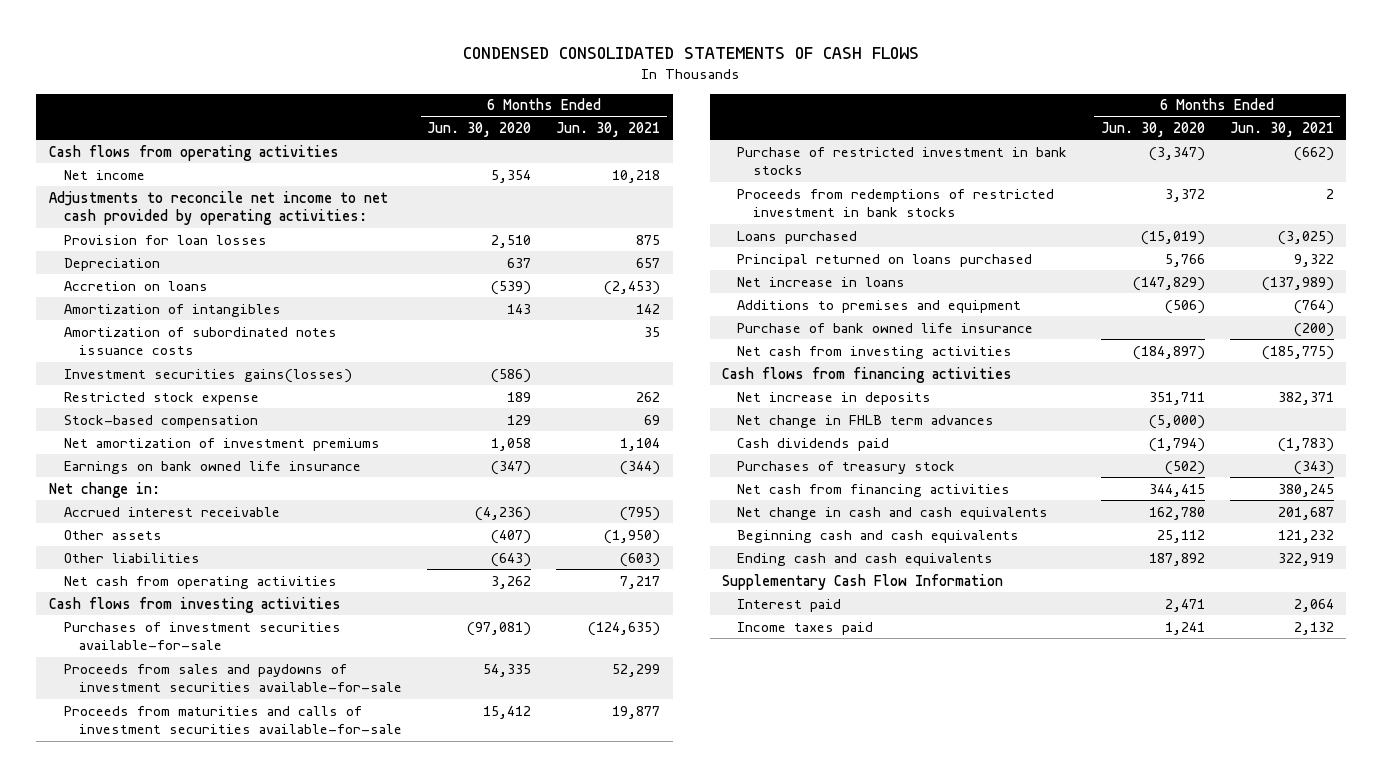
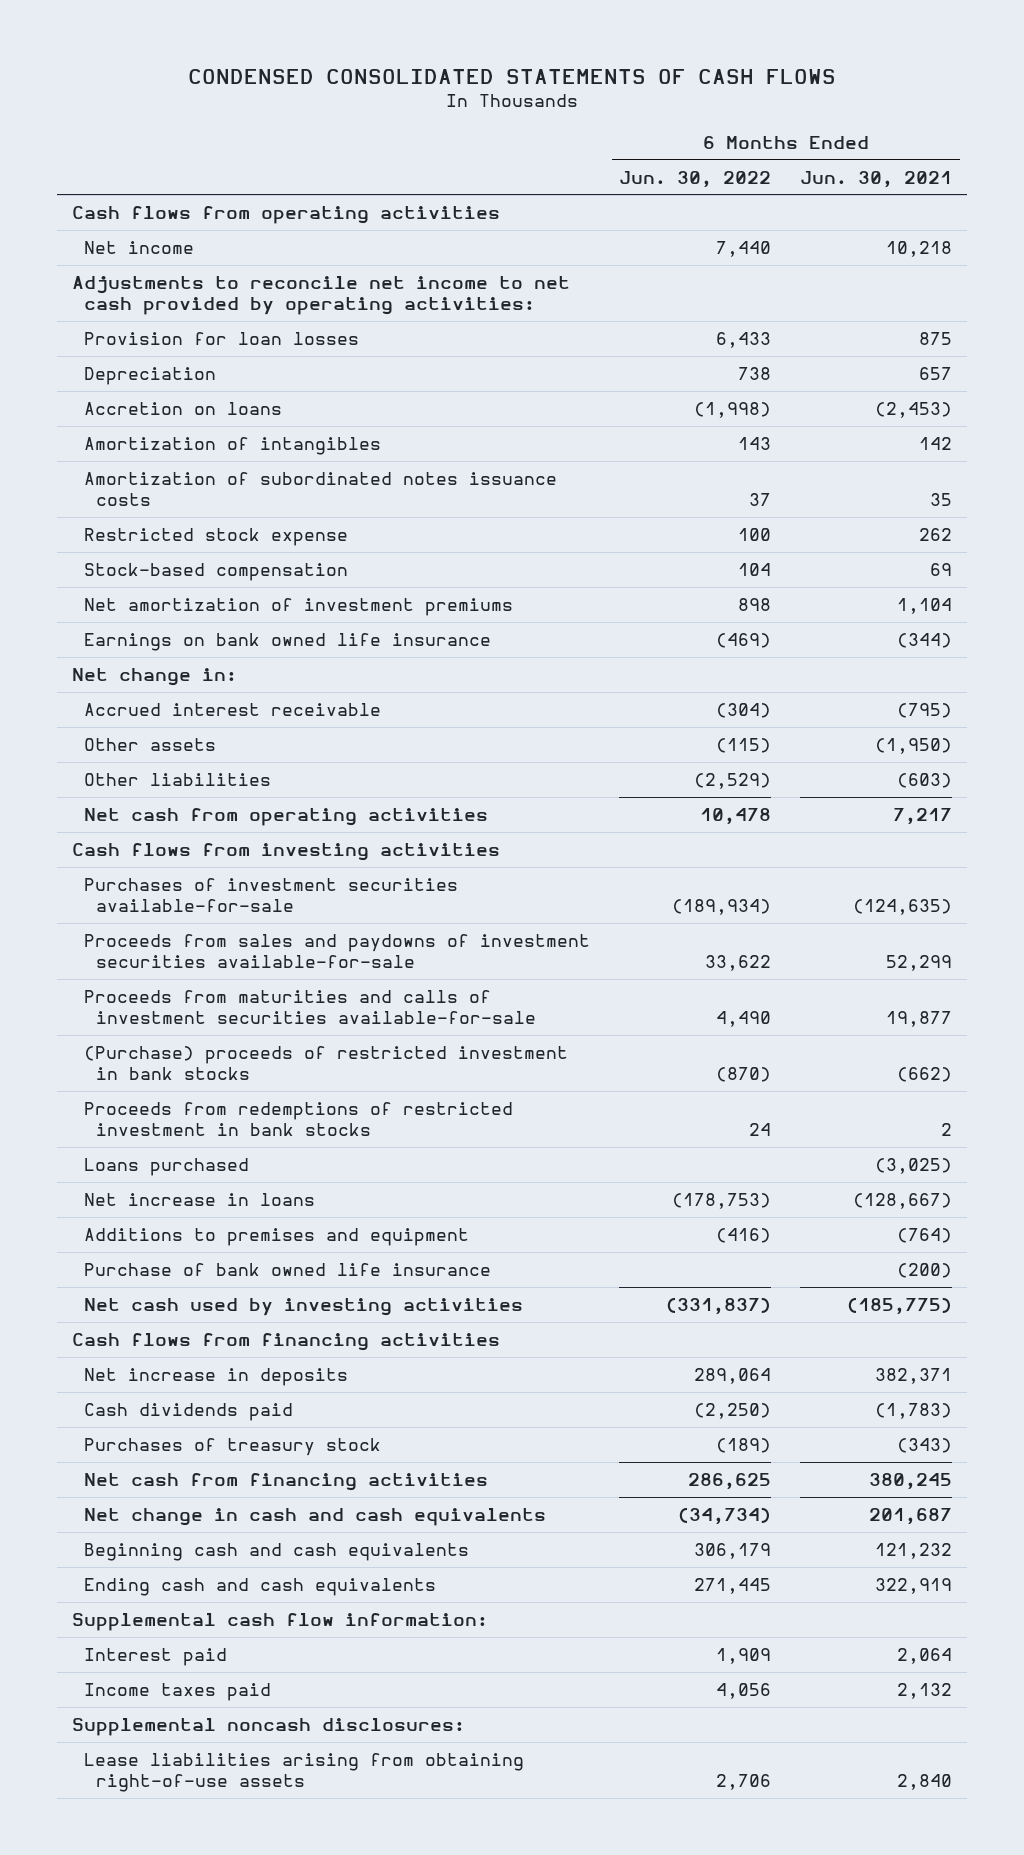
- | 6 Months Ended Jun. 30, 2020 | 6 Months Ended Jun. 30, 2021
+ | 6 Months Ended Jun. 30, 2022 | 6 Months Ended Jun. 30, 2021
- Investment securities gains(losses) | (586) |
- Purchase of restricted investment in bank stocks | (3,347) | (662)
+ (Purchase) proceeds of restricted investment in bank stocks | (870) | (662)
- Principal returned on loans purchased | 5,766 | 9,322
- Net increase in loans | (147,829) | (137,989)
+ Net increase in loans | (178,753) | (128,667)
- Net cash from investing activities | (184,897) | (185,775)
+ Net cash used by investing activities | (331,837) | (185,775)
- Net change in FHLB term advances | (5,000) |
- Supplementary Cash Flow Information
+ Supplemental cash flow information:
+ Supplemental noncash disclosures:
+ Lease liabilities arising from obtaining right-of-use assets | 2,706 | 2,840

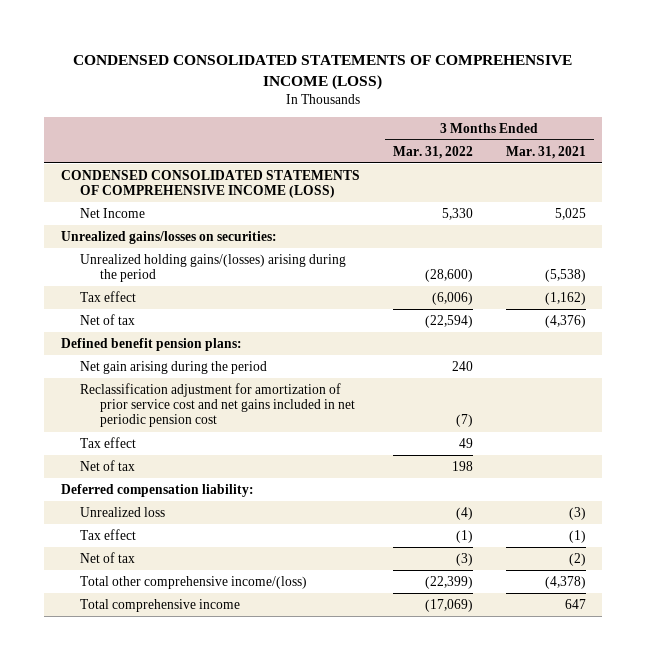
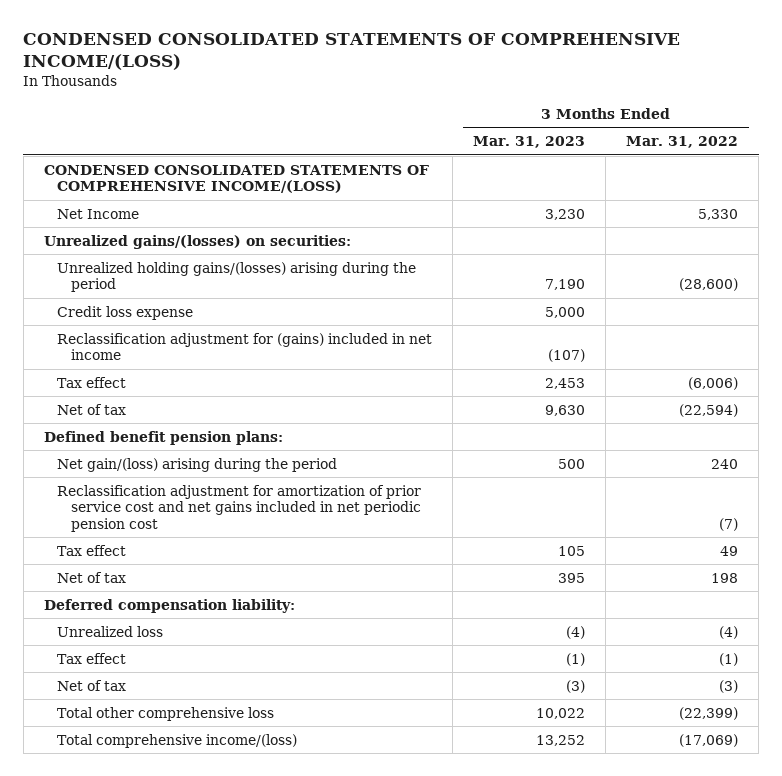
- CONDENSED CONSOLIDATED STATEMENTS OF COMPREHENSIVE INCOME (LOSS)
+ CONDENSED CONSOLIDATED STATEMENTS OF COMPREHENSIVE INCOME/(LOSS)
- | 3 Months Ended Mar. 31, 2022 | 3 Months Ended Mar. 31, 2021
+ | 3 Months Ended Mar. 31, 2023 | 3 Months Ended Mar. 31, 2022
- CONDENSED CONSOLIDATED STATEMENTS OF COMPREHENSIVE INCOME (LOSS)
+ CONDENSED CONSOLIDATED STATEMENTS OF COMPREHENSIVE INCOME/(LOSS)
- Unrealized gains/losses on securities:
+ Unrealized gains/(losses) on securities:
+ Credit loss expense | 5,000 |
+ Reclassification adjustment for (gains) included in net income | (107) |
- Net gain arising during the period | 240 |
+ Net gain/(loss) arising during the period | 500 | 240
- Total other comprehensive income/(loss) | (22,399) | (4,378)
- Total comprehensive income | (17,069) | 647
+ Total other comprehensive loss | 10,022 | (22,399)
+ Total comprehensive income/(loss) | 13,252 | (17,069)

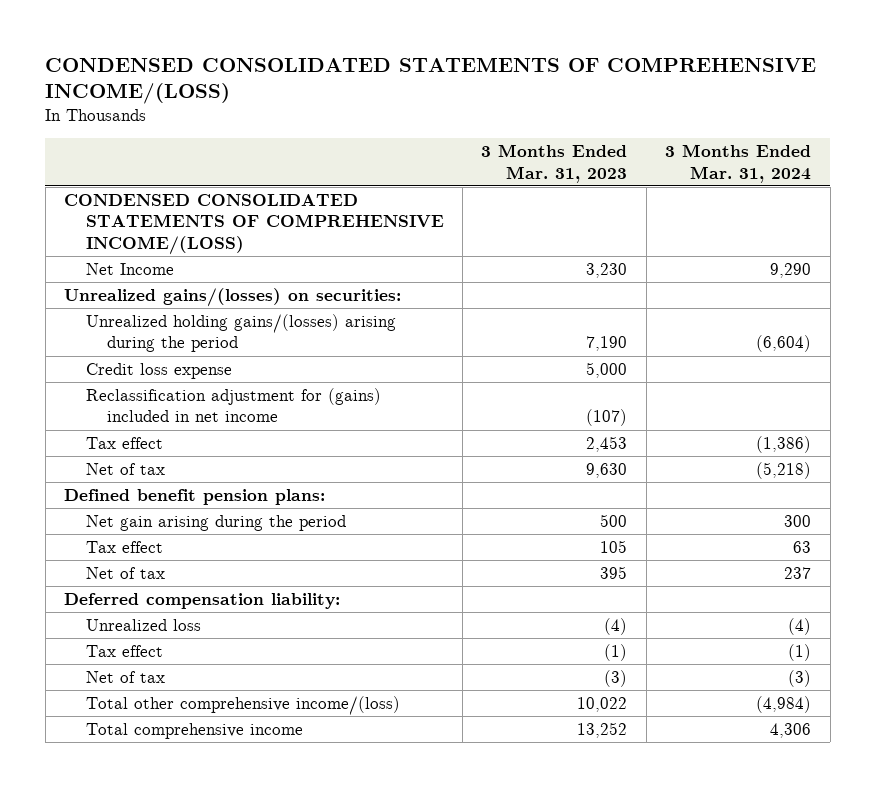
- | 3 Months Ended Mar. 31, 2023 | 3 Months Ended Mar. 31, 2022
+ | 3 Months Ended Mar. 31, 2023 | 3 Months Ended Mar. 31, 2024
- Net gain/(loss) arising during the period | 500 | 240
- Reclassification adjustment for amortization of prior service cost and net gains included in net periodic pension cost | | (7)
+ Net gain arising during the period | 500 | 300
- Total other comprehensive loss | 10,022 | (22,399)
- Total comprehensive income/(loss) | 13,252 | (17,069)
+ Total other comprehensive income/(loss) | 10,022 | (4,984)
+ Total comprehensive income | 13,252 | 4,306

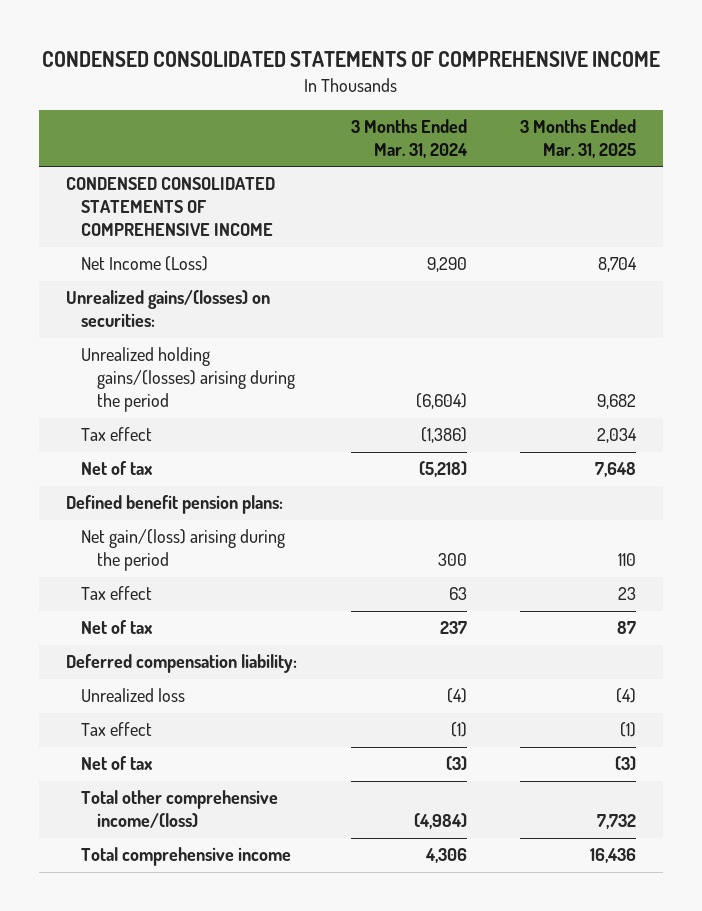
- CONDENSED CONSOLIDATED STATEMENTS OF COMPREHENSIVE INCOME/(LOSS)
+ CONDENSED CONSOLIDATED STATEMENTS OF COMPREHENSIVE INCOME
- | 3 Months Ended Mar. 31, 2023 | 3 Months Ended Mar. 31, 2024
+ | 3 Months Ended Mar. 31, 2024 | 3 Months Ended Mar. 31, 2025
- CONDENSED CONSOLIDATED STATEMENTS OF COMPREHENSIVE INCOME/(LOSS)
- Net Income | 3,230 | 9,290
+ CONDENSED CONSOLIDATED STATEMENTS OF COMPREHENSIVE INCOME
+ Net Income (Loss) | 9,290 | 8,704
- Credit loss expense | 5,000 |
- Reclassification adjustment for (gains) included in net income | (107) |
- Net gain arising during the period | 500 | 300
+ Net gain/(loss) arising during the period | 300 | 110

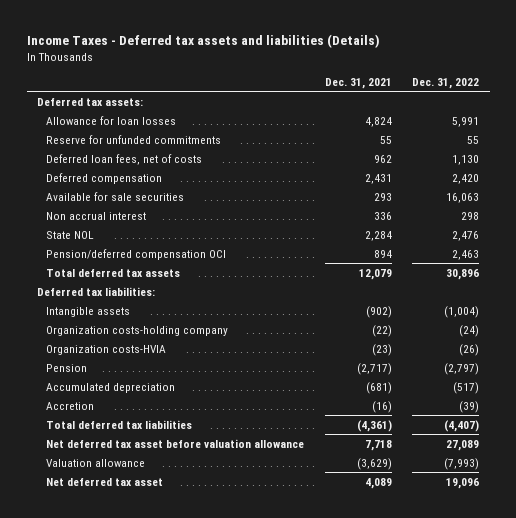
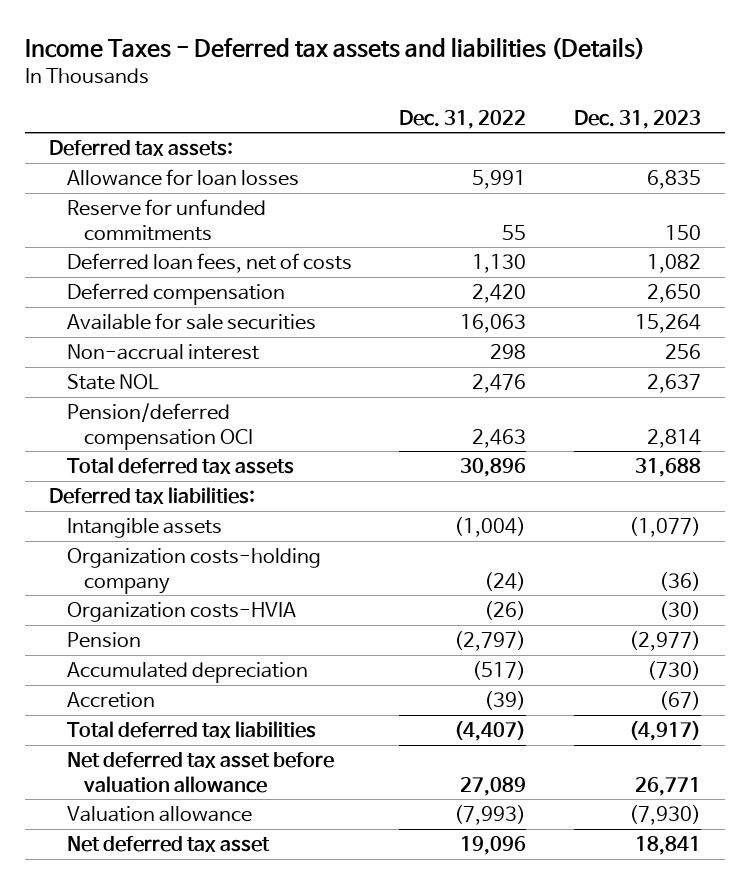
- | Dec. 31, 2021 | Dec. 31, 2022
+ | Dec. 31, 2022 | Dec. 31, 2023
- Non accrual interest | 336 | 298
+ Non-accrual interest | 298 | 256

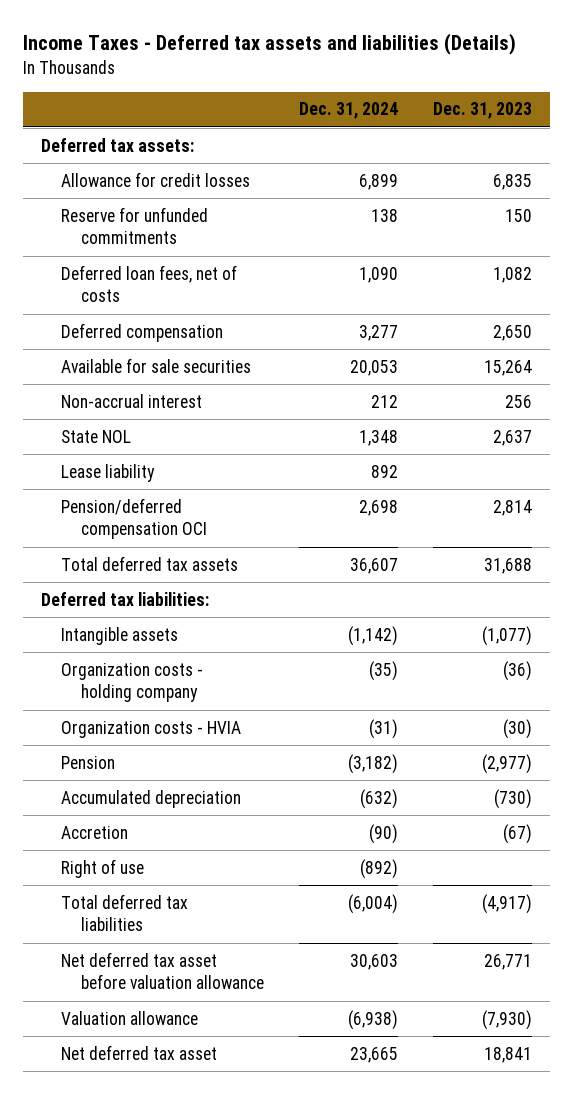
- | Dec. 31, 2022 | Dec. 31, 2023
+ | Dec. 31, 2024 | Dec. 31, 2023
- Allowance for loan losses | 5,991 | 6,835
+ Allowance for credit losses | 6,899 | 6,835
+ Lease liability | 892 |
- Organization costs-holding company | (24) | (36)
- Organization costs-HVIA | (26) | (30)
+ Organization costs - holding company | (35) | (36)
+ Organization costs - HVIA | (31) | (30)
+ Right of use | (892) |

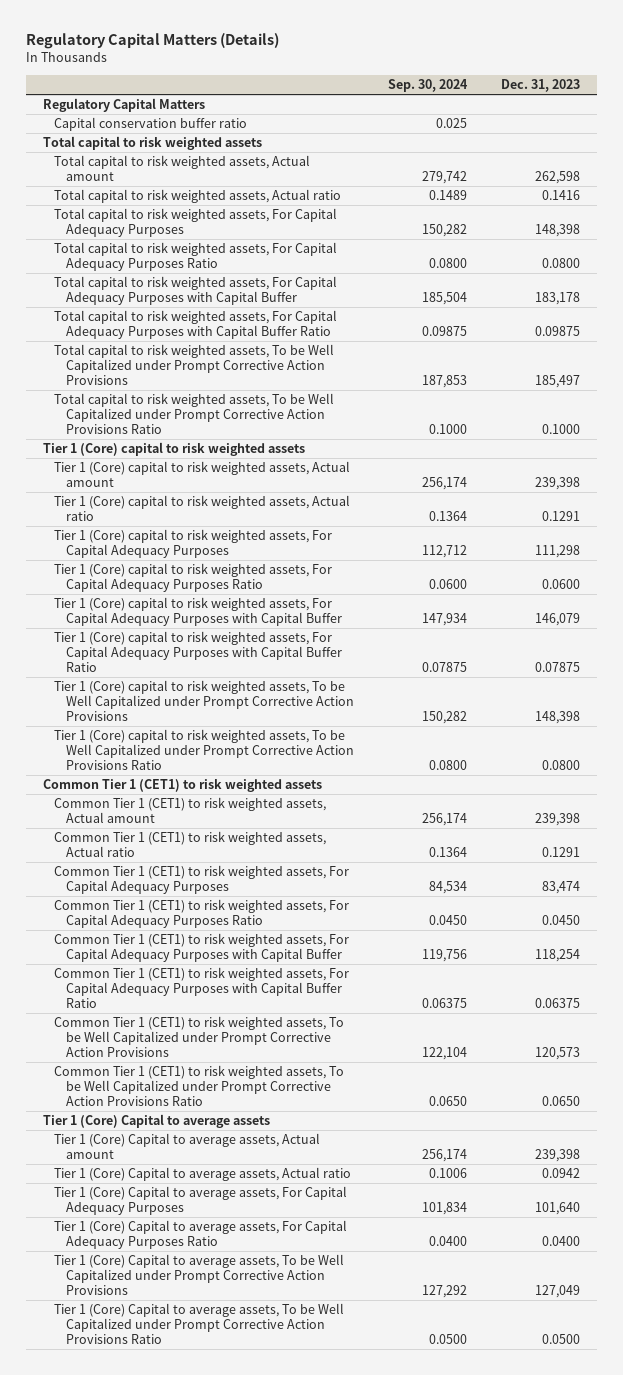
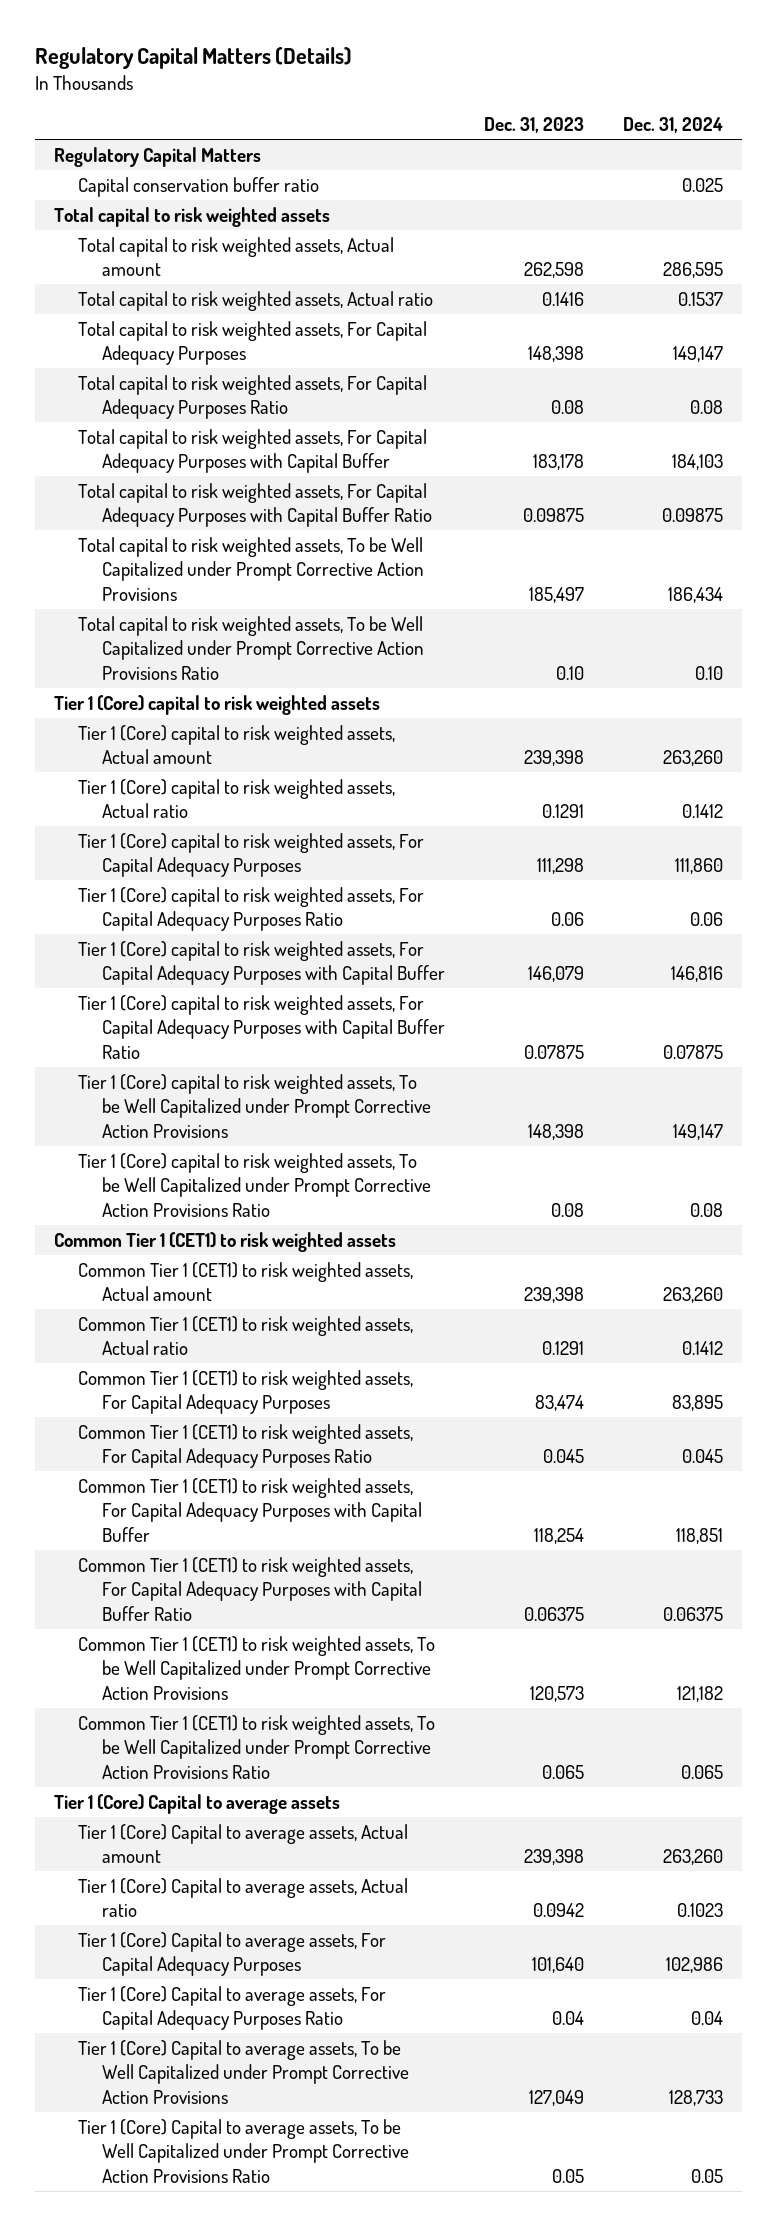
- | Sep. 30, 2024 | Dec. 31, 2023
+ | Dec. 31, 2023 | Dec. 31, 2024
- Total capital to risk weighted assets, For Capital Adequacy Purposes Ratio | 0.0800 | 0.0800
+ Total capital to risk weighted assets, For Capital Adequacy Purposes Ratio | 0.08 | 0.08
- Total capital to risk weighted assets, To be Well Capitalized under Prompt Corrective Action Provisions Ratio | 0.1000 | 0.1000
+ Total capital to risk weighted assets, To be Well Capitalized under Prompt Corrective Action Provisions Ratio | 0.10 | 0.10
- Tier 1 (Core) capital to risk weighted assets, For Capital Adequacy Purposes Ratio | 0.0600 | 0.0600
+ Tier 1 (Core) capital to risk weighted assets, For Capital Adequacy Purposes Ratio | 0.06 | 0.06
- Tier 1 (Core) capital to risk weighted assets, To be Well Capitalized under Prompt Corrective Action Provisions Ratio | 0.0800 | 0.0800
+ Tier 1 (Core) capital to risk weighted assets, To be Well Capitalized under Prompt Corrective Action Provisions Ratio | 0.08 | 0.08
- Common Tier 1 (CET1) to risk weighted assets, For Capital Adequacy Purposes Ratio | 0.0450 | 0.0450
+ Common Tier 1 (CET1) to risk weighted assets, For Capital Adequacy Purposes Ratio | 0.045 | 0.045
- Common Tier 1 (CET1) to risk weighted assets, To be Well Capitalized under Prompt Corrective Action Provisions Ratio | 0.0650 | 0.0650
+ Common Tier 1 (CET1) to risk weighted assets, To be Well Capitalized under Prompt Corrective Action Provisions Ratio | 0.065 | 0.065
- Tier 1 (Core) Capital to average assets, For Capital Adequacy Purposes Ratio | 0.0400 | 0.0400
+ Tier 1 (Core) Capital to average assets, For Capital Adequacy Purposes Ratio | 0.04 | 0.04
- Tier 1 (Core) Capital to average assets, To be Well Capitalized under Prompt Corrective Action Provisions Ratio | 0.0500 | 0.0500
+ Tier 1 (Core) Capital to average assets, To be Well Capitalized under Prompt Corrective Action Provisions Ratio | 0.05 | 0.05

